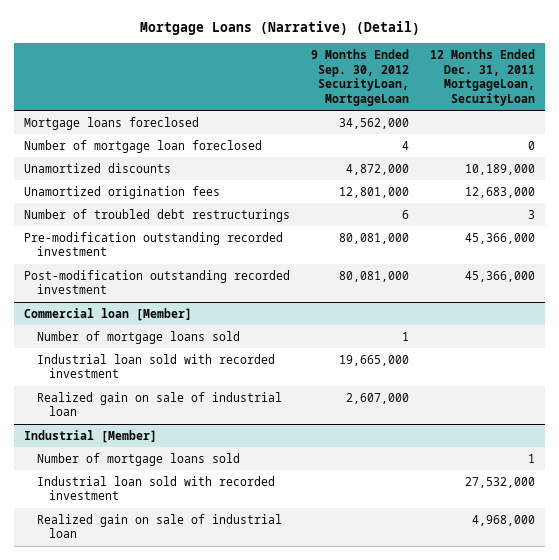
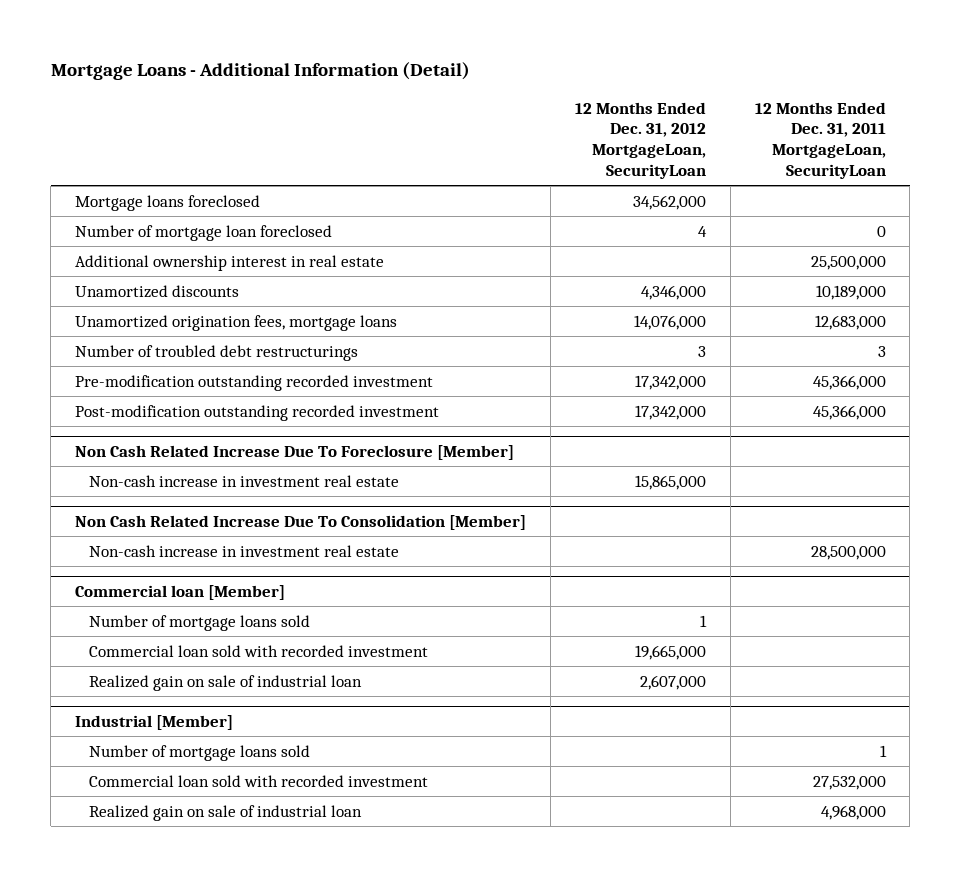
- Mortgage Loans (Narrative) (Detail)
+ Mortgage Loans - Additional Information (Detail)
- | 9 Months Ended Sep. 30, 2012 SecurityLoan, MortgageLoan | 12 Months Ended Dec. 31, 2011 MortgageLoan, SecurityLoan
+ | 12 Months Ended Dec. 31, 2012 MortgageLoan, SecurityLoan | 12 Months Ended Dec. 31, 2011 MortgageLoan, SecurityLoan
+ Additional ownership interest in real estate | | 25,500,000
- Unamortized origination fees | 12,801,000 | 12,683,000
+ Unamortized origination fees, mortgage loans | 14,076,000 | 12,683,000
+ Non Cash Related Increase Due To Foreclosure [Member]
+ Non-cash increase in investment real estate | 15,865,000 |
+ Non Cash Related Increase Due To Consolidation [Member]
+ Non-cash increase in investment real estate | | 28,500,000
@ Commercial loan [Member]
- Industrial loan sold with recorded investment | 19,665,000 |
+ Commercial loan sold with recorded investment | 19,665,000 |
@ Industrial [Member]
- Industrial loan sold with recorded investment | | 27,532,000
+ Commercial loan sold with recorded investment | | 27,532,000

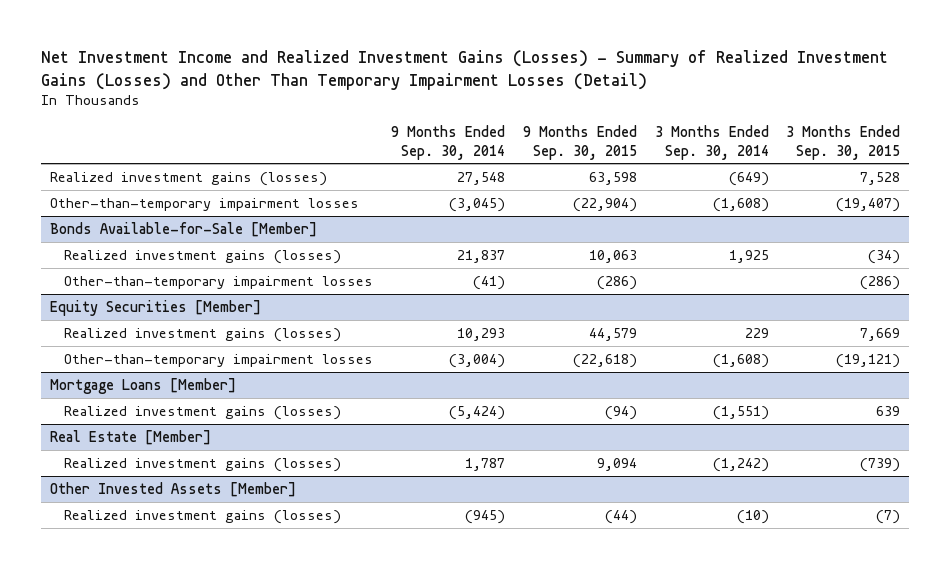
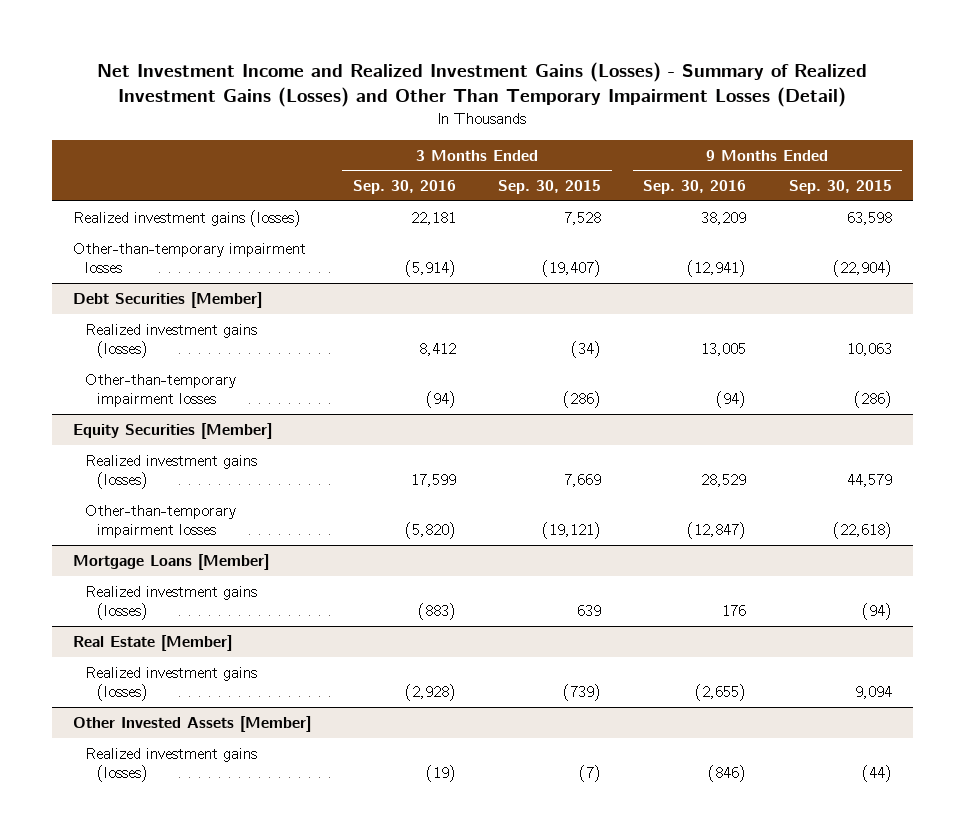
- | 9 Months Ended Sep. 30, 2014 | 9 Months Ended Sep. 30, 2015 | 3 Months Ended Sep. 30, 2014 | 3 Months Ended Sep. 30, 2015
+ | 3 Months Ended Sep. 30, 2016 | 3 Months Ended Sep. 30, 2015 | 9 Months Ended Sep. 30, 2016 | 9 Months Ended Sep. 30, 2015
- Bonds Available-for-Sale [Member]
+ Debt Securities [Member]

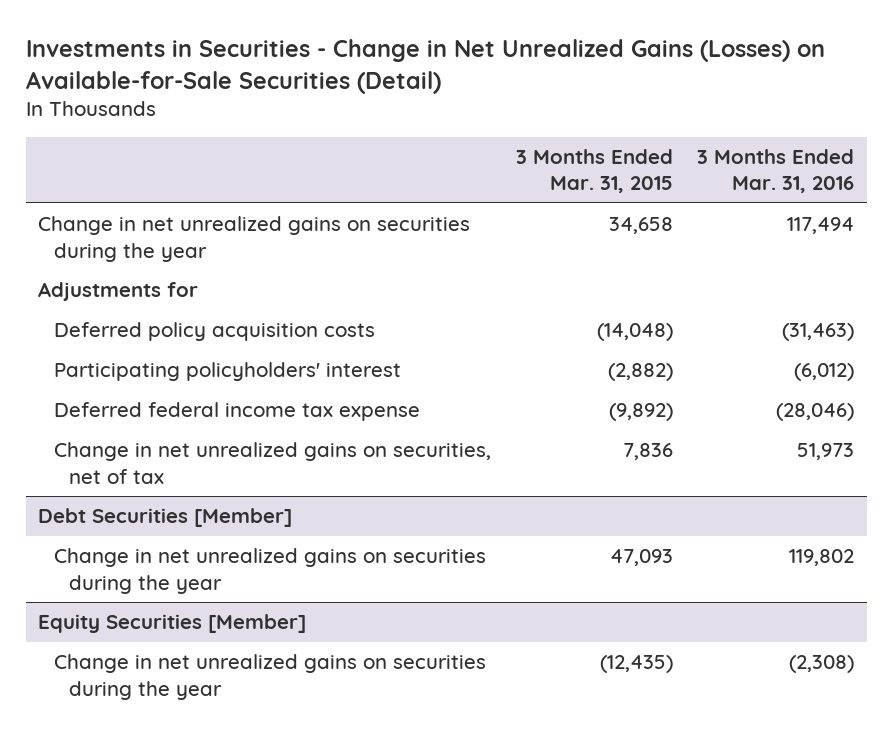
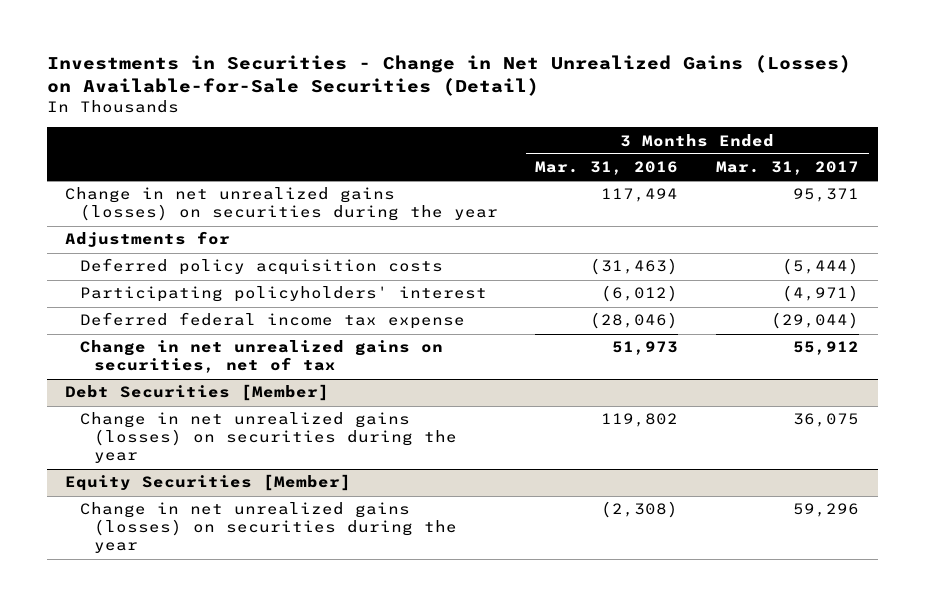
- | 3 Months Ended Mar. 31, 2015 | 3 Months Ended Mar. 31, 2016
+ | 3 Months Ended Mar. 31, 2016 | 3 Months Ended Mar. 31, 2017
- Change in net unrealized gains on securities during the year | 34,658 | 117,494
+ Change in net unrealized gains (losses) on securities during the year | 117,494 | 95,371
@ Debt Securities [Member]
- Change in net unrealized gains on securities during the year | 47,093 | 119,802
+ Change in net unrealized gains (losses) on securities during the year | 119,802 | 36,075
@ Equity Securities [Member]
- Change in net unrealized gains on securities during the year | (12,435) | (2,308)
+ Change in net unrealized gains (losses) on securities during the year | (2,308) | 59,296

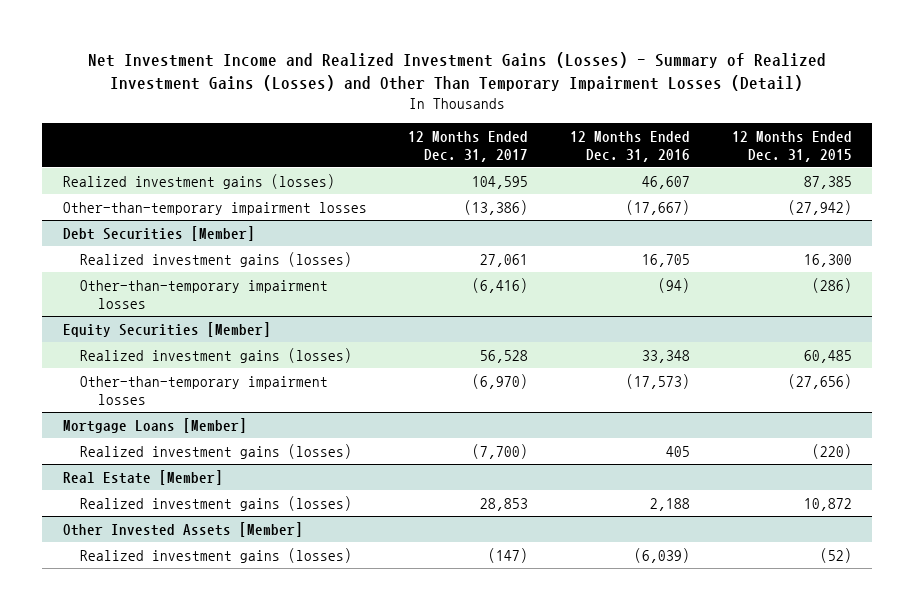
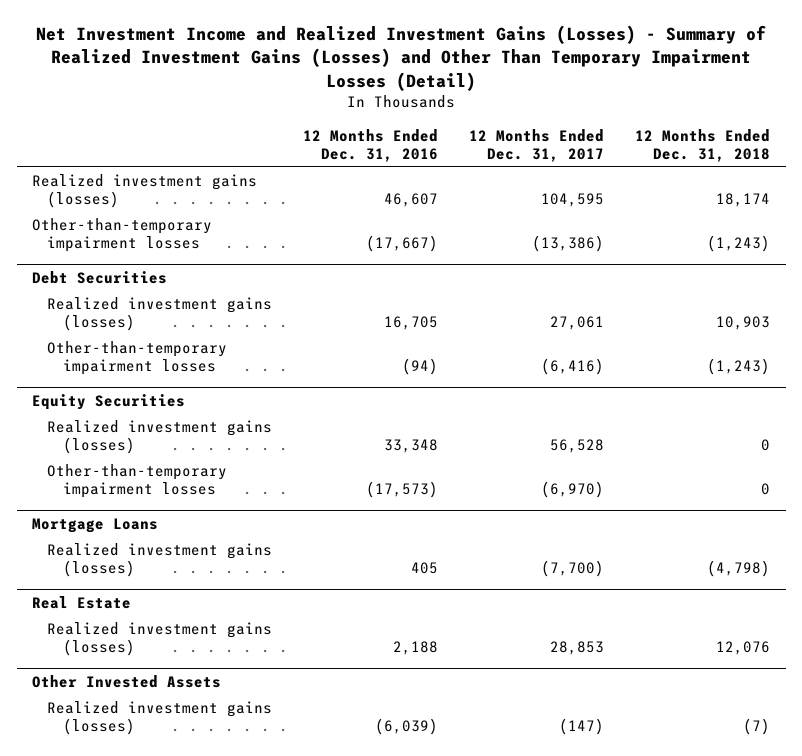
- | 12 Months Ended Dec. 31, 2017 | 12 Months Ended Dec. 31, 2016 | 12 Months Ended Dec. 31, 2015
+ | 12 Months Ended Dec. 31, 2016 | 12 Months Ended Dec. 31, 2017 | 12 Months Ended Dec. 31, 2018
- Debt Securities [Member]
+ Debt Securities
- Equity Securities [Member]
+ Equity Securities
- Mortgage Loans [Member]
+ Mortgage Loans
- Real Estate [Member]
+ Real Estate
- Other Invested Assets [Member]
+ Other Invested Assets

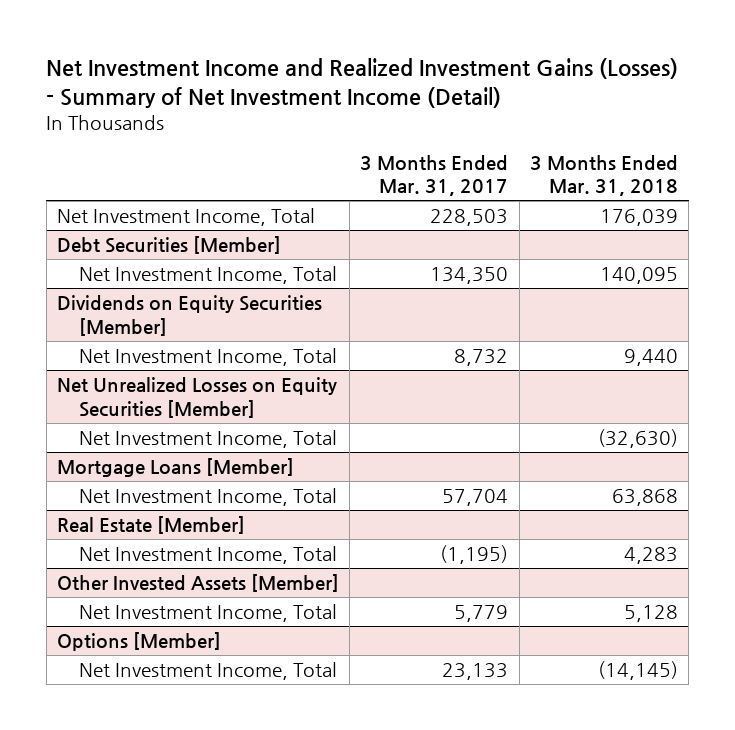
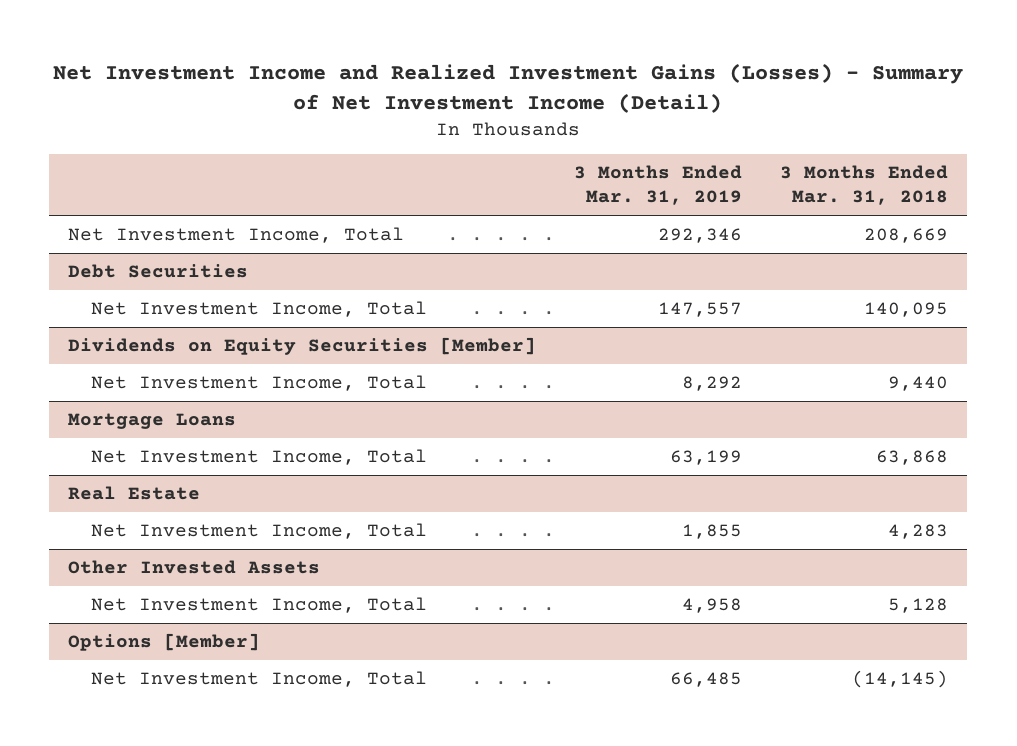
- | 3 Months Ended Mar. 31, 2017 | 3 Months Ended Mar. 31, 2018
+ | 3 Months Ended Mar. 31, 2019 | 3 Months Ended Mar. 31, 2018
- Net Investment Income, Total | 228,503 | 176,039
- Debt Securities [Member]
+ Net Investment Income, Total | 292,346 | 208,669
+ Debt Securities
- Net Unrealized Losses on Equity Securities [Member]
- Net Investment Income, Total | | (32,630)
- Mortgage Loans [Member]
+ Mortgage Loans
- Real Estate [Member]
+ Real Estate
- Other Invested Assets [Member]
+ Other Invested Assets

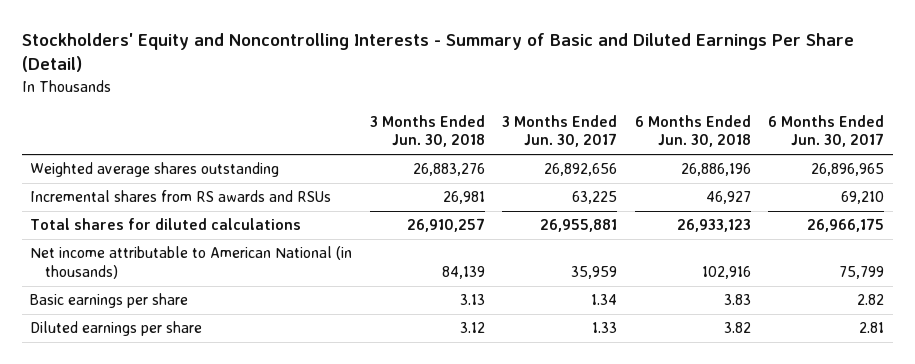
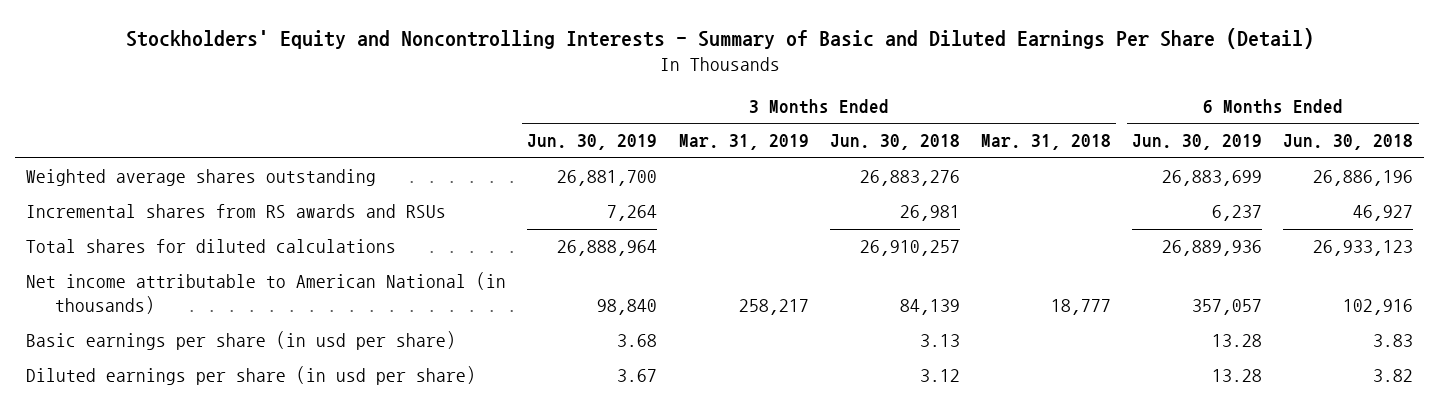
- | 3 Months Ended Jun. 30, 2018 | 3 Months Ended Jun. 30, 2017 | 6 Months Ended Jun. 30, 2018 | 6 Months Ended Jun. 30, 2017
+ | 3 Months Ended Jun. 30, 2019 | 3 Months Ended Mar. 31, 2019 | 3 Months Ended Jun. 30, 2018 | 3 Months Ended Mar. 31, 2018 | 6 Months Ended Jun. 30, 2019 | 6 Months Ended Jun. 30, 2018
- Basic earnings per share | 3.13 | 1.34 | 3.83 | 2.82
- Diluted earnings per share | 3.12 | 1.33 | 3.82 | 2.81
+ Basic earnings per share (in usd per share) | 3.68 | | 3.13 | | 13.28 | 3.83
+ Diluted earnings per share (in usd per share) | 3.67 | | 3.12 | | 13.28 | 3.82

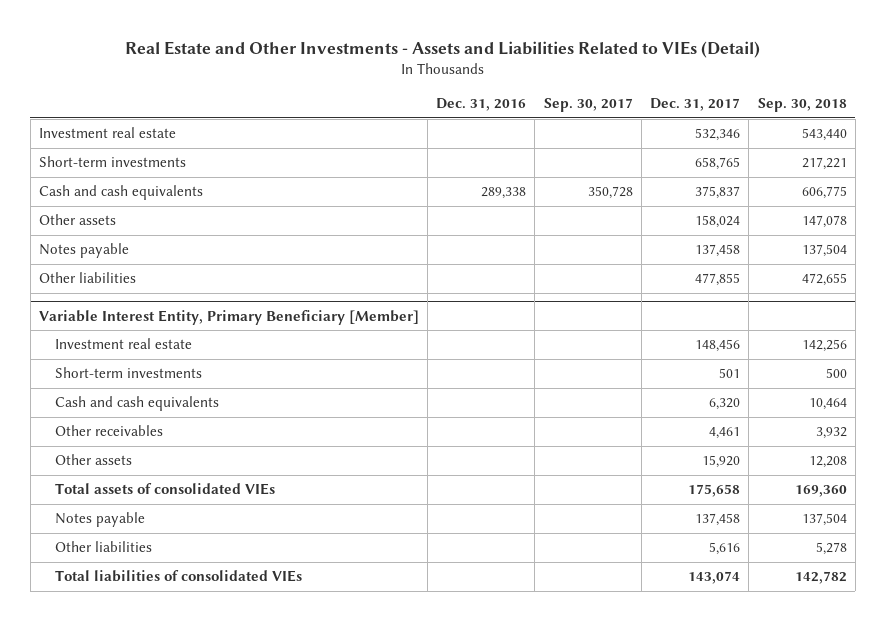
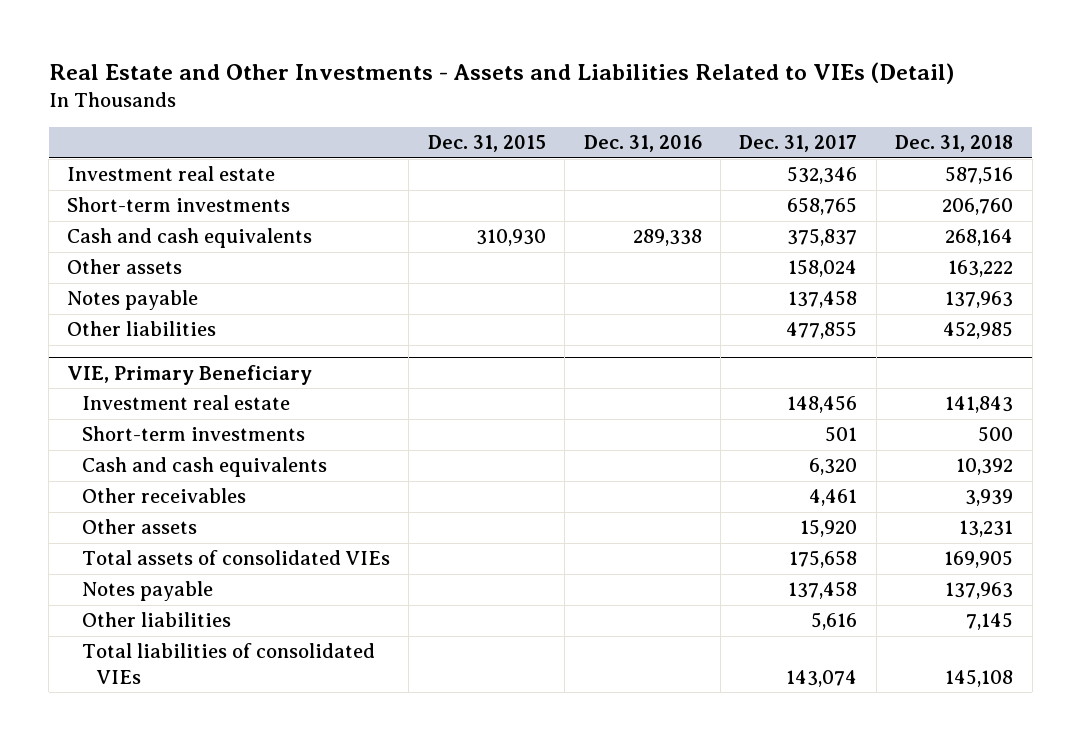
- | Dec. 31, 2016 | Sep. 30, 2017 | Dec. 31, 2017 | Sep. 30, 2018
+ | Dec. 31, 2015 | Dec. 31, 2016 | Dec. 31, 2017 | Dec. 31, 2018
- Variable Interest Entity, Primary Beneficiary [Member]
+ VIE, Primary Beneficiary

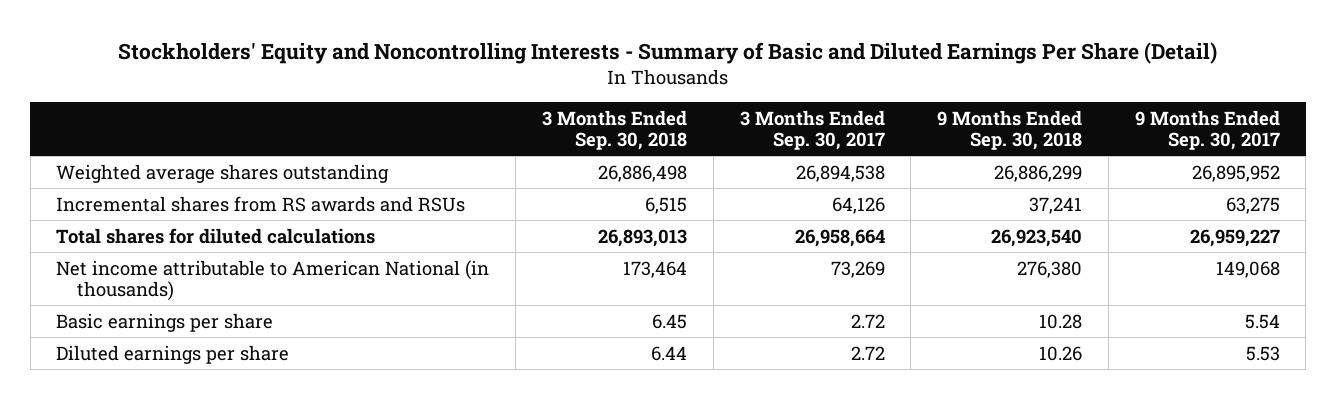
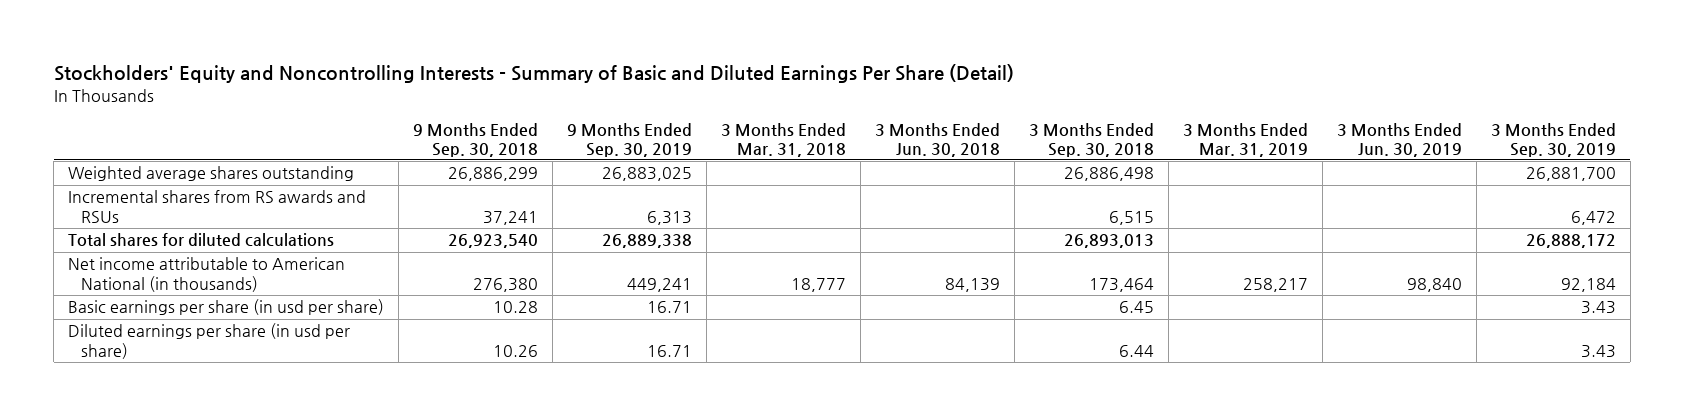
- | 3 Months Ended Sep. 30, 2018 | 3 Months Ended Sep. 30, 2017 | 9 Months Ended Sep. 30, 2018 | 9 Months Ended Sep. 30, 2017
+ | 9 Months Ended Sep. 30, 2018 | 9 Months Ended Sep. 30, 2019 | 3 Months Ended Mar. 31, 2018 | 3 Months Ended Jun. 30, 2018 | 3 Months Ended Sep. 30, 2018 | 3 Months Ended Mar. 31, 2019 | 3 Months Ended Jun. 30, 2019 | 3 Months Ended Sep. 30, 2019
- Basic earnings per share | 6.45 | 2.72 | 10.28 | 5.54
- Diluted earnings per share | 6.44 | 2.72 | 10.26 | 5.53
+ Basic earnings per share (in usd per share) | 10.28 | 16.71 | | | 6.45 | | | 3.43
+ Diluted earnings per share (in usd per share) | 10.26 | 16.71 | | | 6.44 | | | 3.43

